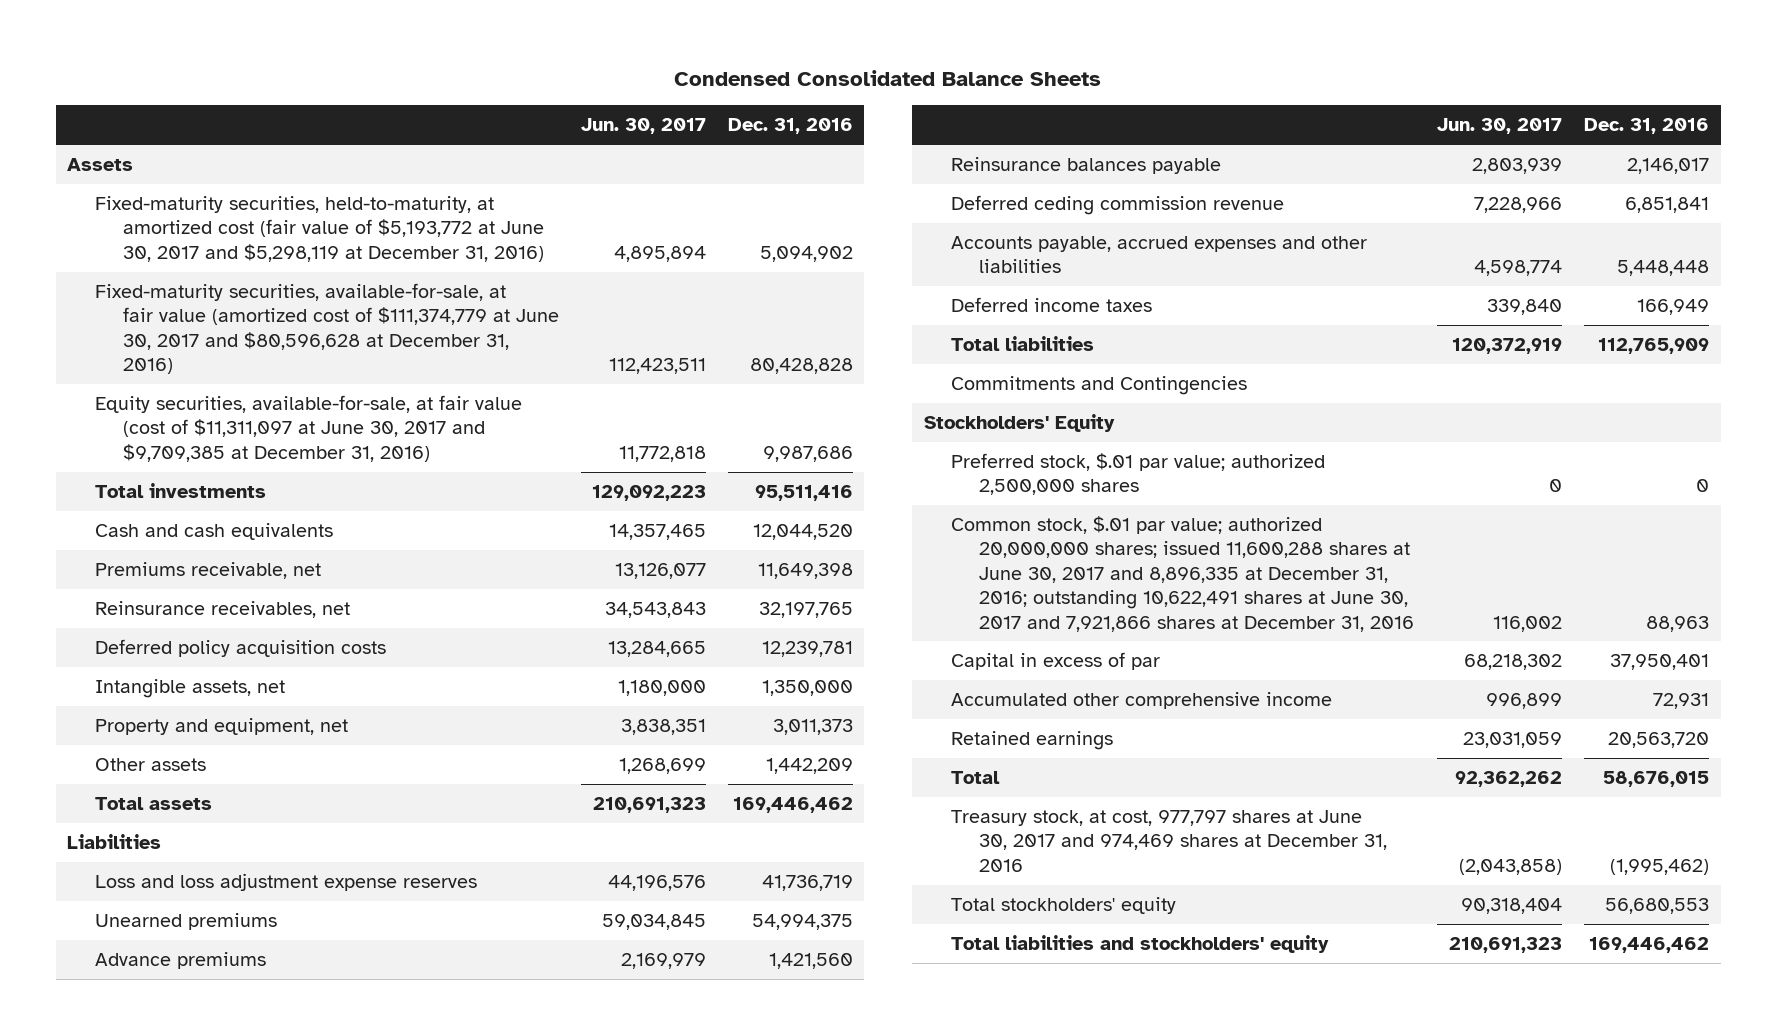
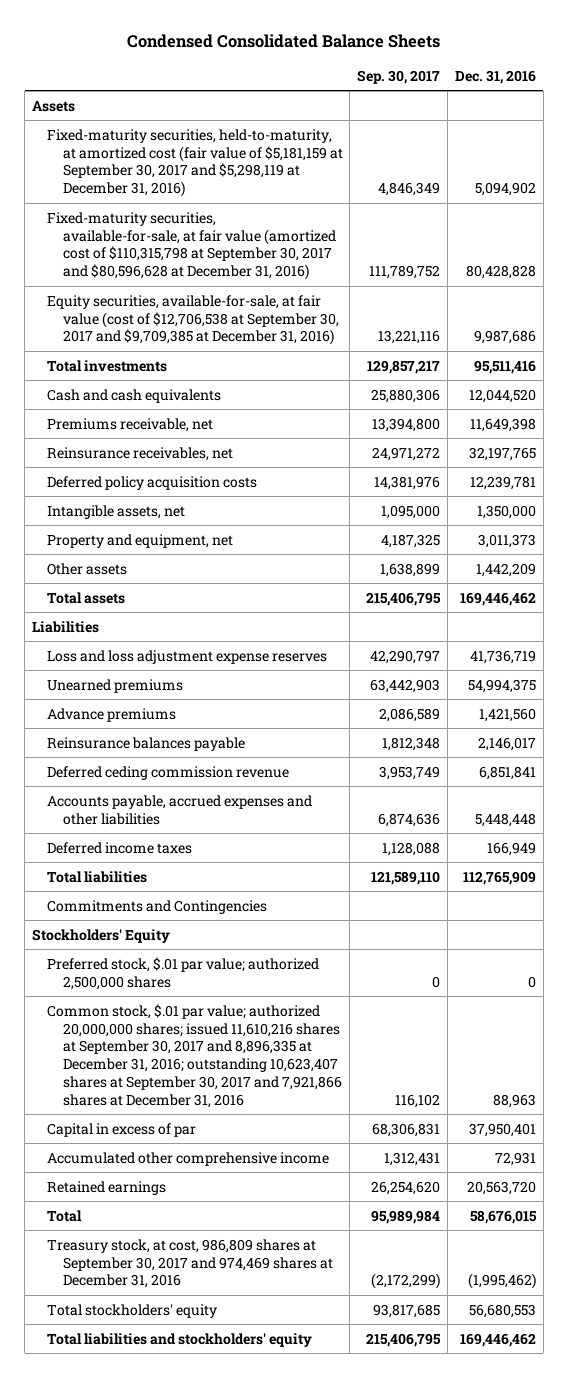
- | Jun. 30, 2017 | Dec. 31, 2016
+ | Sep. 30, 2017 | Dec. 31, 2016
- Fixed-maturity securities, held-to-maturity, at amortized cost (fair value of $5,193,772 at June 30, 2017 and $5,298,119 at December 31, 2016) | 4,895,894 | 5,094,902
- Fixed-maturity securities, available-for-sale, at fair value (amortized cost of $111,374,779 at June 30, 2017 and $80,596,628 at December 31, 2016) | 112,423,511 | 80,428,828
- Equity securities, available-for-sale, at fair value (cost of $11,311,097 at June 30, 2017 and $9,709,385 at December 31, 2016) | 11,772,818 | 9,987,686
+ Fixed-maturity securities, held-to-maturity, at amortized cost (fair value of $5,181,159 at September 30, 2017 and $5,298,119 at December 31, 2016) | 4,846,349 | 5,094,902
+ Fixed-maturity securities, available-for-sale, at fair value (amortized cost of $110,315,798 at September 30, 2017 and $80,596,628 at December 31, 2016) | 111,789,752 | 80,428,828
+ Equity securities, available-for-sale, at fair value (cost of $12,706,538 at September 30, 2017 and $9,709,385 at December 31, 2016) | 13,221,116 | 9,987,686
- Common stock, $.01 par value; authorized 20,000,000 shares; issued 11,600,288 shares at June 30, 2017 and 8,896,335 at December 31, 2016; outstanding 10,622,491 shares at June 30, 2017 and 7,921,866 shares at December 31, 2016 | 116,002 | 88,963
+ Common stock, $.01 par value; authorized 20,000,000 shares; issued 11,610,216 shares at September 30, 2017 and 8,896,335 at December 31, 2016; outstanding 10,623,407 shares at September 30, 2017 and 7,921,866 shares at December 31, 2016 | 116,102 | 88,963
- Treasury stock, at cost, 977,797 shares at June 30, 2017 and 974,469 shares at December 31, 2016 | (2,043,858) | (1,995,462)
+ Treasury stock, at cost, 986,809 shares at September 30, 2017 and 974,469 shares at December 31, 2016 | (2,172,299) | (1,995,462)

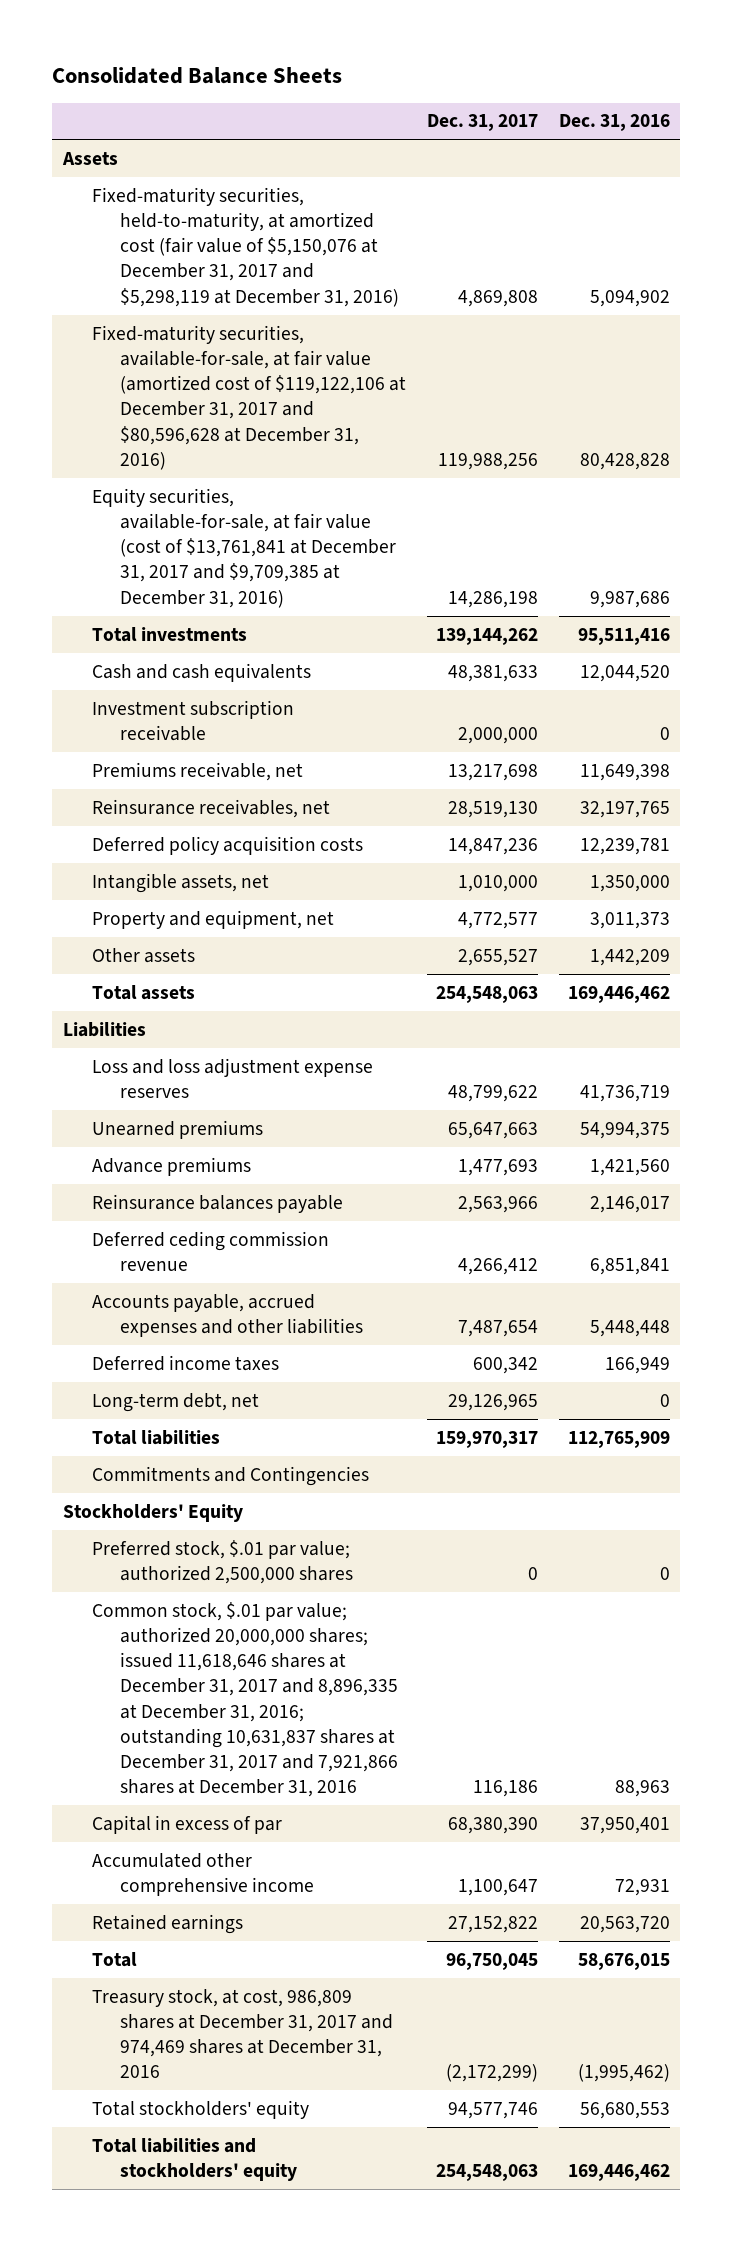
- Condensed Consolidated Balance Sheets
+ Consolidated Balance Sheets
- | Sep. 30, 2017 | Dec. 31, 2016
+ | Dec. 31, 2017 | Dec. 31, 2016
- Fixed-maturity securities, held-to-maturity, at amortized cost (fair value of $5,181,159 at September 30, 2017 and $5,298,119 at December 31, 2016) | 4,846,349 | 5,094,902
- Fixed-maturity securities, available-for-sale, at fair value (amortized cost of $110,315,798 at September 30, 2017 and $80,596,628 at December 31, 2016) | 111,789,752 | 80,428,828
- Equity securities, available-for-sale, at fair value (cost of $12,706,538 at September 30, 2017 and $9,709,385 at December 31, 2016) | 13,221,116 | 9,987,686
+ Fixed-maturity securities, held-to-maturity, at amortized cost (fair value of $5,150,076 at December 31, 2017 and $5,298,119 at December 31, 2016) | 4,869,808 | 5,094,902
+ Fixed-maturity securities, available-for-sale, at fair value (amortized cost of $119,122,106 at December 31, 2017 and $80,596,628 at December 31, 2016) | 119,988,256 | 80,428,828
+ Equity securities, available-for-sale, at fair value (cost of $13,761,841 at December 31, 2017 and $9,709,385 at December 31, 2016) | 14,286,198 | 9,987,686
+ Investment subscription receivable | 2,000,000 | 0
+ Long-term debt, net | 29,126,965 | 0
- Common stock, $.01 par value; authorized 20,000,000 shares; issued 11,610,216 shares at September 30, 2017 and 8,896,335 at December 31, 2016; outstanding 10,623,407 shares at September 30, 2017 and 7,921,866 shares at December 31, 2016 | 116,102 | 88,963
+ Common stock, $.01 par value; authorized 20,000,000 shares; issued 11,618,646 shares at December 31, 2017 and 8,896,335 at December 31, 2016; outstanding 10,631,837 shares at December 31, 2017 and 7,921,866 shares at December 31, 2016 | 116,186 | 88,963
- Treasury stock, at cost, 986,809 shares at September 30, 2017 and 974,469 shares at December 31, 2016 | (2,172,299) | (1,995,462)
+ Treasury stock, at cost, 986,809 shares at December 31, 2017 and 974,469 shares at December 31, 2016 | (2,172,299) | (1,995,462)

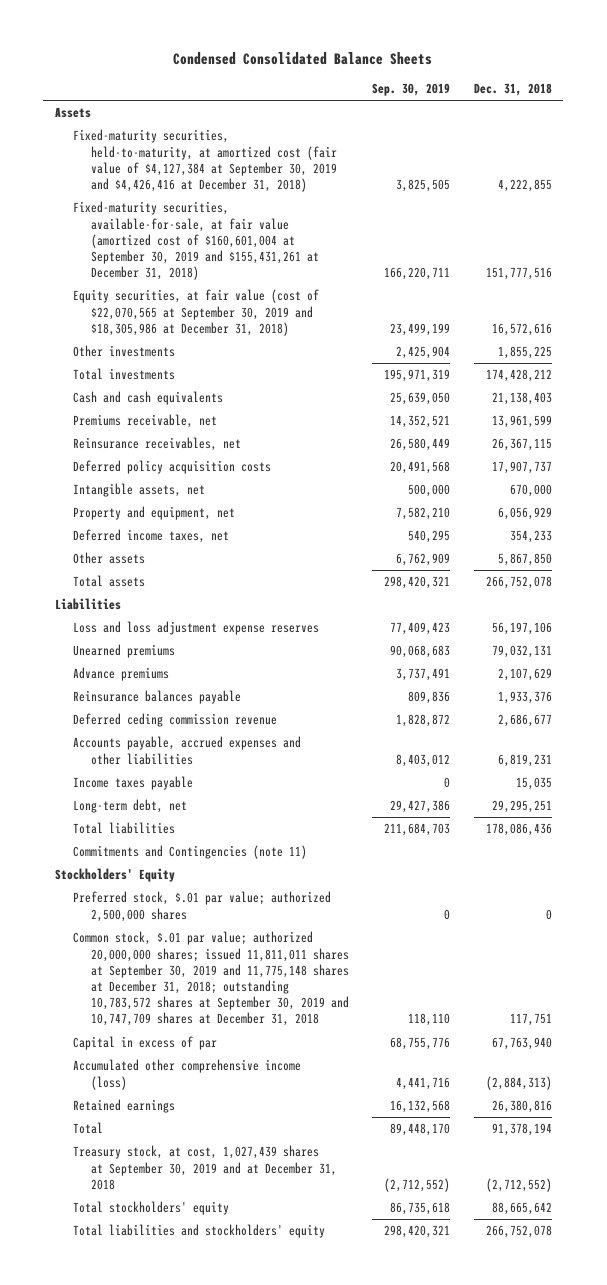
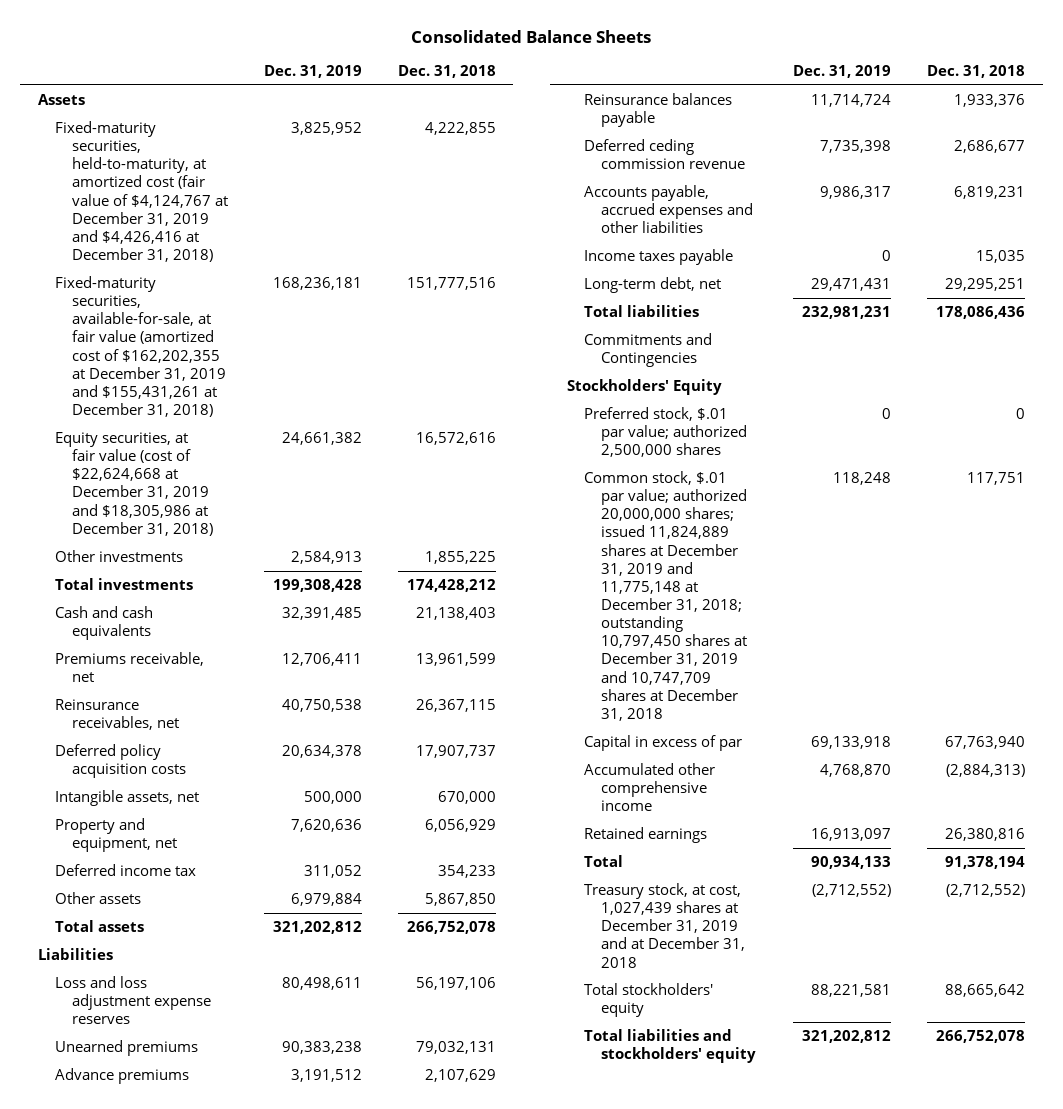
- Condensed Consolidated Balance Sheets
+ Consolidated Balance Sheets
- | Sep. 30, 2019 | Dec. 31, 2018
+ | Dec. 31, 2019 | Dec. 31, 2018
- Fixed-maturity securities, held-to-maturity, at amortized cost (fair value of $4,127,384 at September 30, 2019 and $4,426,416 at December 31, 2018) | 3,825,505 | 4,222,855
- Fixed-maturity securities, available-for-sale, at fair value (amortized cost of $160,601,004 at September 30, 2019 and $155,431,261 at December 31, 2018) | 166,220,711 | 151,777,516
- Equity securities, at fair value (cost of $22,070,565 at September 30, 2019 and $18,305,986 at December 31, 2018) | 23,499,199 | 16,572,616
+ Fixed-maturity securities, held-to-maturity, at amortized cost (fair value of $4,124,767 at December 31, 2019 and $4,426,416 at December 31, 2018) | 3,825,952 | 4,222,855
+ Fixed-maturity securities, available-for-sale, at fair value (amortized cost of $162,202,355 at December 31, 2019 and $155,431,261 at December 31, 2018) | 168,236,181 | 151,777,516
+ Equity securities, at fair value (cost of $22,624,668 at December 31, 2019 and $18,305,986 at December 31, 2018) | 24,661,382 | 16,572,616
- Deferred income taxes, net | 540,295 | 354,233
+ Deferred income tax | 311,052 | 354,233
- Commitments and Contingencies (note 11)
+ Commitments and Contingencies
- Common stock, $.01 par value; authorized 20,000,000 shares; issued 11,811,011 shares at September 30, 2019 and 11,775,148 shares at December 31, 2018; outstanding 10,783,572 shares at September 30, 2019 and 10,747,709 shares at December 31, 2018 | 118,110 | 117,751
+ Common stock, $.01 par value; authorized 20,000,000 shares; issued 11,824,889 shares at December 31, 2019 and 11,775,148 at December 31, 2018; outstanding 10,797,450 shares at December 31, 2019 and 10,747,709 shares at December 31, 2018 | 118,248 | 117,751
- Accumulated other comprehensive income (loss) | 4,441,716 | (2,884,313)
+ Accumulated other comprehensive income | 4,768,870 | (2,884,313)
- Treasury stock, at cost, 1,027,439 shares at September 30, 2019 and at December 31, 2018 | (2,712,552) | (2,712,552)
+ Treasury stock, at cost, 1,027,439 shares at December 31, 2019 and at December 31, 2018 | (2,712,552) | (2,712,552)

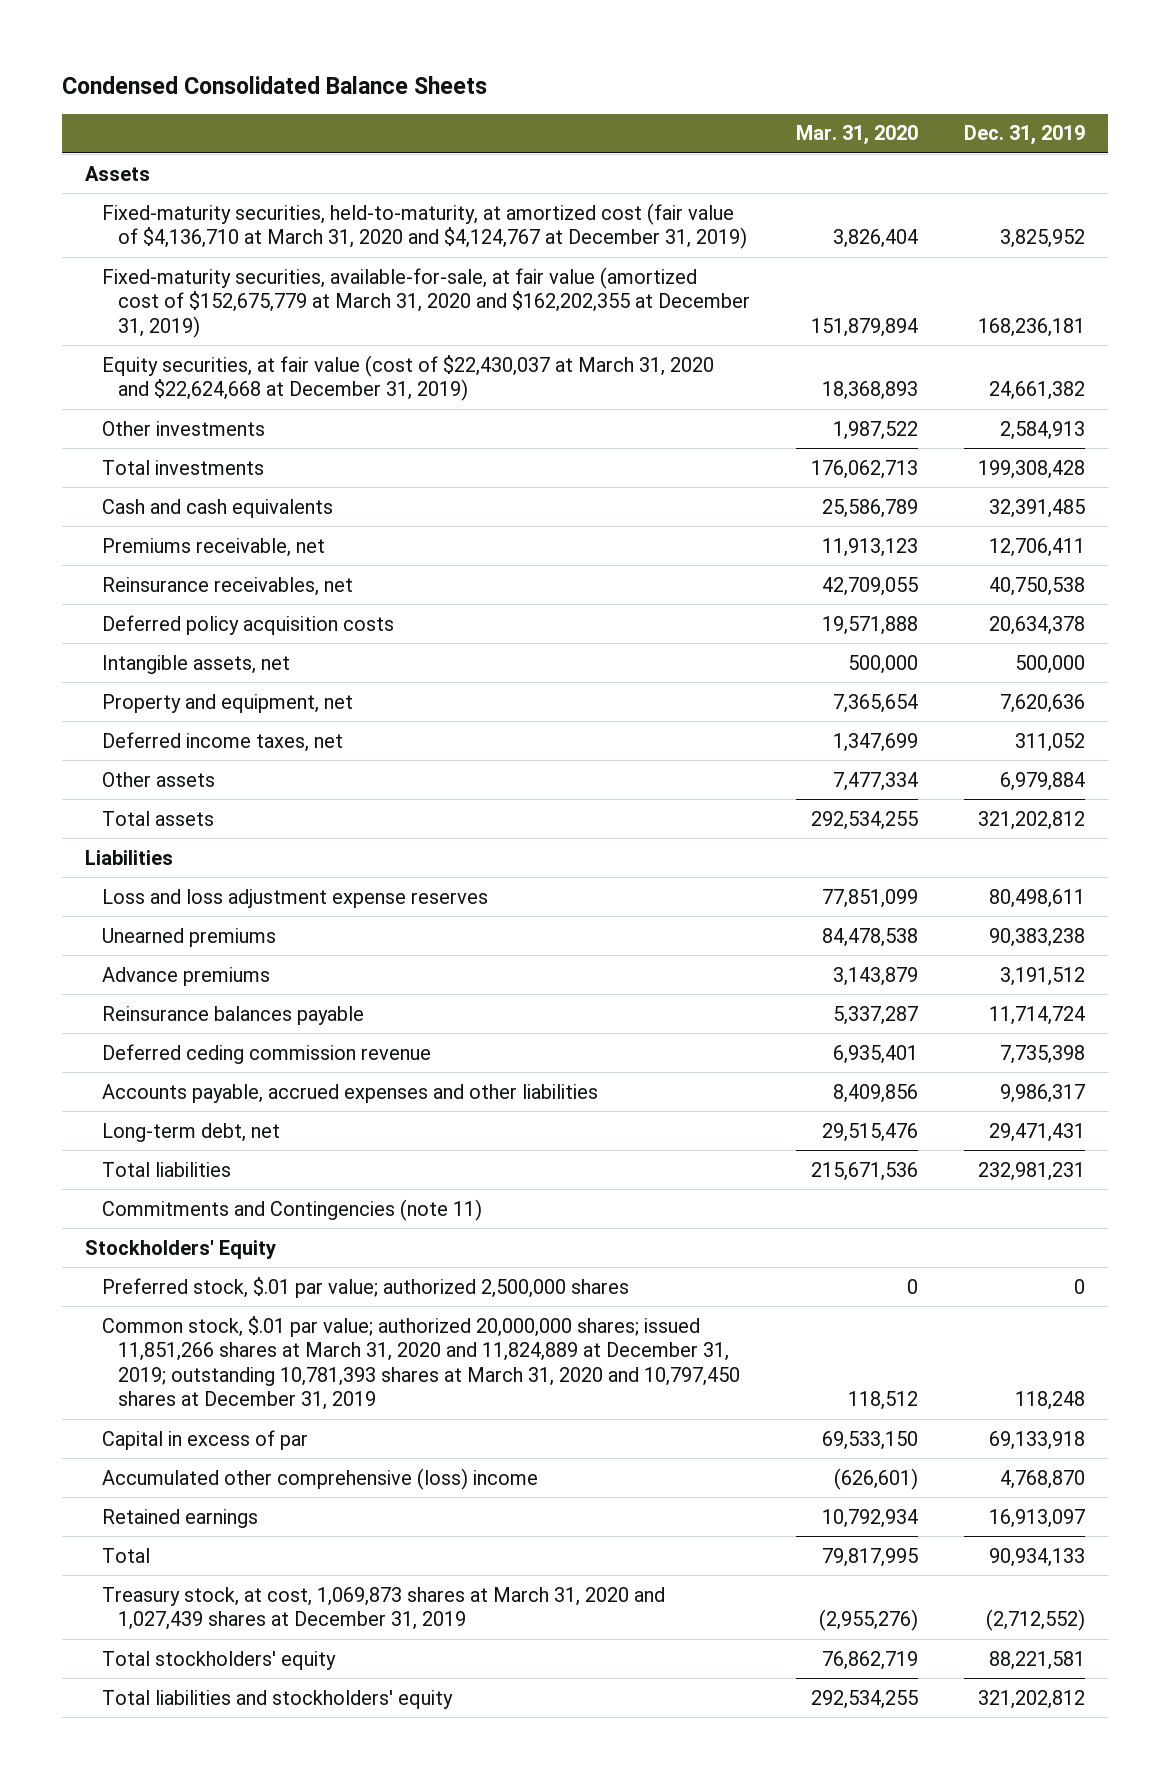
- Consolidated Balance Sheets
+ Condensed Consolidated Balance Sheets
- | Dec. 31, 2019 | Dec. 31, 2018
+ | Mar. 31, 2020 | Dec. 31, 2019
- Fixed-maturity securities, held-to-maturity, at amortized cost (fair value of $4,124,767 at December 31, 2019 and $4,426,416 at December 31, 2018) | 3,825,952 | 4,222,855
- Fixed-maturity securities, available-for-sale, at fair value (amortized cost of $162,202,355 at December 31, 2019 and $155,431,261 at December 31, 2018) | 168,236,181 | 151,777,516
- Equity securities, at fair value (cost of $22,624,668 at December 31, 2019 and $18,305,986 at December 31, 2018) | 24,661,382 | 16,572,616
+ Fixed-maturity securities, held-to-maturity, at amortized cost (fair value of $4,136,710 at March 31, 2020 and $4,124,767 at December 31, 2019) | 3,826,404 | 3,825,952
+ Fixed-maturity securities, available-for-sale, at fair value (amortized cost of $152,675,779 at March 31, 2020 and $162,202,355 at December 31, 2019) | 151,879,894 | 168,236,181
+ Equity securities, at fair value (cost of $22,430,037 at March 31, 2020 and $22,624,668 at December 31, 2019) | 18,368,893 | 24,661,382
- Deferred income tax | 311,052 | 354,233
+ Deferred income taxes, net | 1,347,699 | 311,052
- Income taxes payable | 0 | 15,035
- Commitments and Contingencies
+ Commitments and Contingencies (note 11)
- Common stock, $.01 par value; authorized 20,000,000 shares; issued 11,824,889 shares at December 31, 2019 and 11,775,148 at December 31, 2018; outstanding 10,797,450 shares at December 31, 2019 and 10,747,709 shares at December 31, 2018 | 118,248 | 117,751
+ Common stock, $.01 par value; authorized 20,000,000 shares; issued 11,851,266 shares at March 31, 2020 and 11,824,889 at December 31, 2019; outstanding 10,781,393 shares at March 31, 2020 and 10,797,450 shares at December 31, 2019 | 118,512 | 118,248
- Accumulated other comprehensive income | 4,768,870 | (2,884,313)
+ Accumulated other comprehensive (loss) income | (626,601) | 4,768,870
- Treasury stock, at cost, 1,027,439 shares at December 31, 2019 and at December 31, 2018 | (2,712,552) | (2,712,552)
+ Treasury stock, at cost, 1,069,873 shares at March 31, 2020 and 1,027,439 shares at December 31, 2019 | (2,955,276) | (2,712,552)

